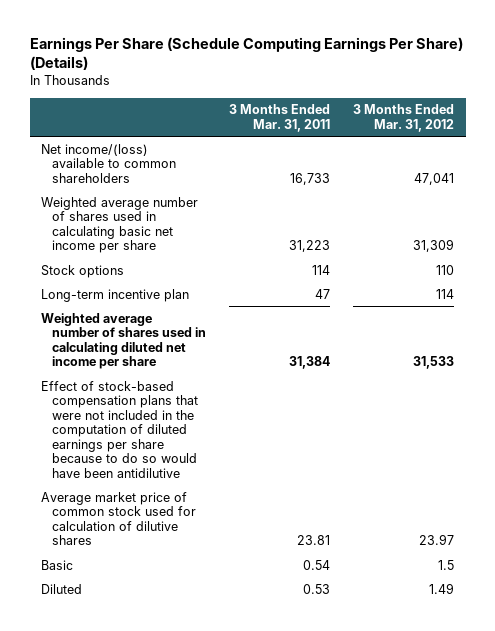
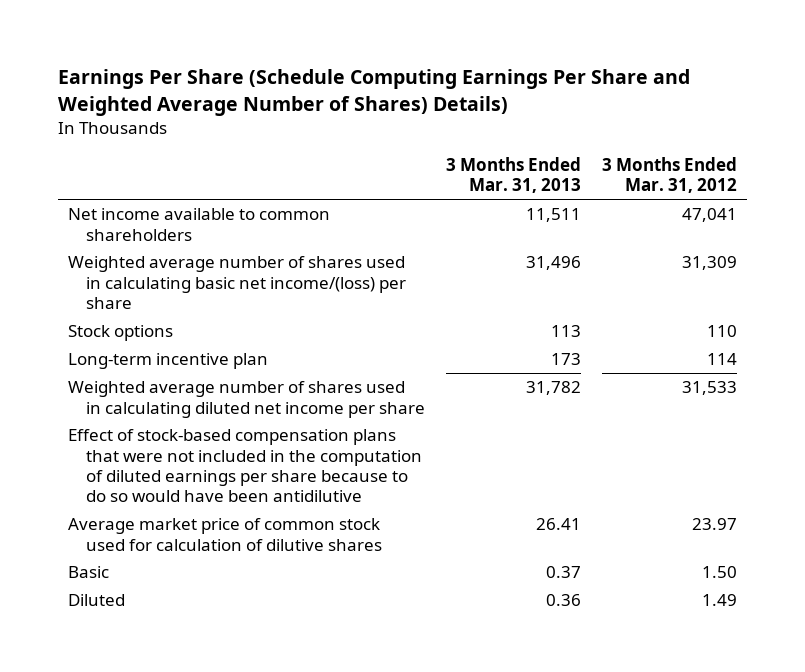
- Earnings Per Share (Schedule Computing Earnings Per Share) (Details)
+ Earnings Per Share (Schedule Computing Earnings Per Share and Weighted Average Number of Shares) Details)
- | 3 Months Ended Mar. 31, 2011 | 3 Months Ended Mar. 31, 2012
+ | 3 Months Ended Mar. 31, 2013 | 3 Months Ended Mar. 31, 2012
- Net income/(loss) available to common shareholders | 16,733 | 47,041
- Weighted average number of shares used in calculating basic net income per share | 31,223 | 31,309
+ Net income available to common shareholders | 11,511 | 47,041
+ Weighted average number of shares used in calculating basic net income/(loss) per share | 31,496 | 31,309
- Basic | 0.54 | 1.5
+ Basic | 0.37 | 1.50

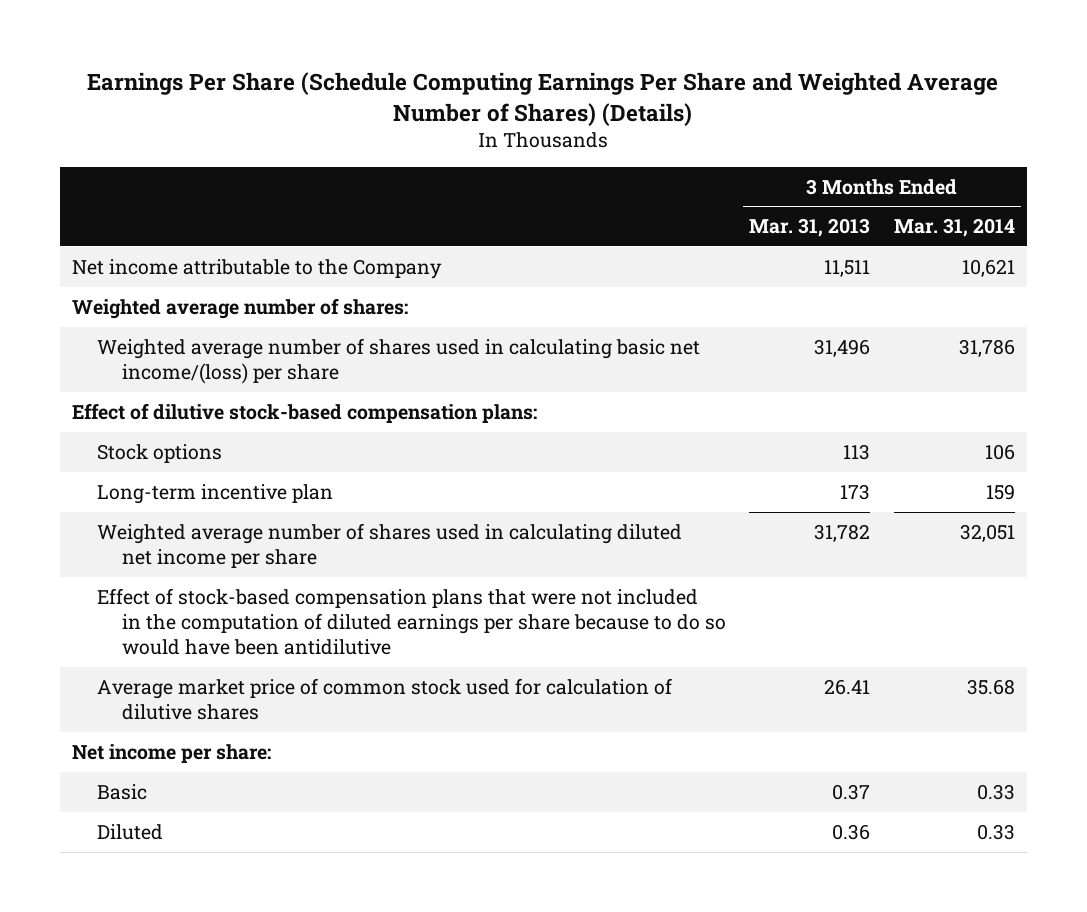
- Earnings Per Share (Schedule Computing Earnings Per Share and Weighted Average Number of Shares) Details)
+ Earnings Per Share (Schedule Computing Earnings Per Share and Weighted Average Number of Shares) (Details)
- | 3 Months Ended Mar. 31, 2013 | 3 Months Ended Mar. 31, 2012
+ | 3 Months Ended Mar. 31, 2013 | 3 Months Ended Mar. 31, 2014
- Net income available to common shareholders | 11,511 | 47,041
+ Net income attributable to the Company | 11,511 | 10,621
+ Weighted average number of shares:
+ Effect of dilutive stock-based compensation plans:
+ Net income per share:

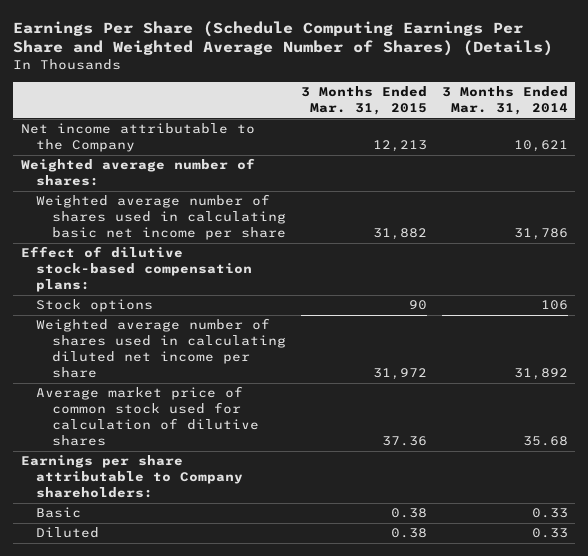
- | 3 Months Ended Mar. 31, 2013 | 3 Months Ended Mar. 31, 2014
+ | 3 Months Ended Mar. 31, 2015 | 3 Months Ended Mar. 31, 2014
- Weighted average number of shares used in calculating basic net income/(loss) per share | 31,496 | 31,786
+ Weighted average number of shares used in calculating basic net income per share | 31,882 | 31,786
- Long-term incentive plan | 173 | 159
- Weighted average number of shares used in calculating diluted net income per share | 31,782 | 32,051
- Effect of stock-based compensation plans that were not included in the computation of diluted earnings per share because to do so would have been antidilutive
+ Weighted average number of shares used in calculating diluted net income per share | 31,972 | 31,892
- Net income per share:
+ Earnings per share attributable to Company shareholders:

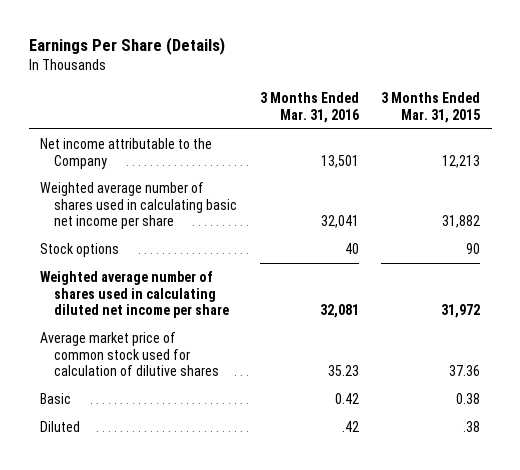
- Earnings Per Share (Schedule Computing Earnings Per Share and Weighted Average Number of Shares) (Details)
+ Earnings Per Share (Details)
- | 3 Months Ended Mar. 31, 2015 | 3 Months Ended Mar. 31, 2014
+ | 3 Months Ended Mar. 31, 2016 | 3 Months Ended Mar. 31, 2015
- Weighted average number of shares:
- Effect of dilutive stock-based compensation plans:
- Earnings per share attributable to Company shareholders:
- Diluted | 0.38 | 0.33
+ Diluted | .42 | .38

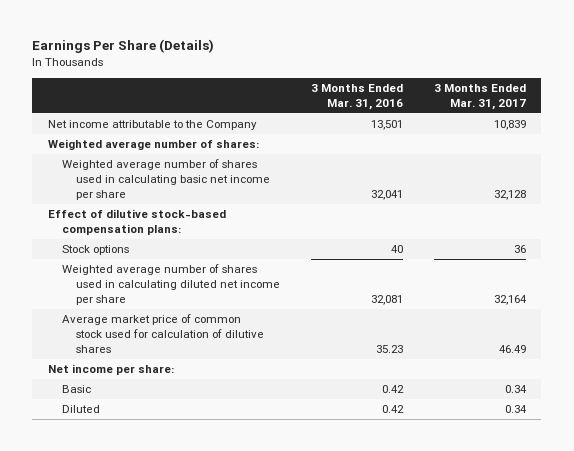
- | 3 Months Ended Mar. 31, 2016 | 3 Months Ended Mar. 31, 2015
+ | 3 Months Ended Mar. 31, 2016 | 3 Months Ended Mar. 31, 2017
+ Weighted average number of shares:
+ Effect of dilutive stock-based compensation plans:
+ Net income per share:
- Diluted | .42 | .38
+ Diluted | 0.42 | 0.34

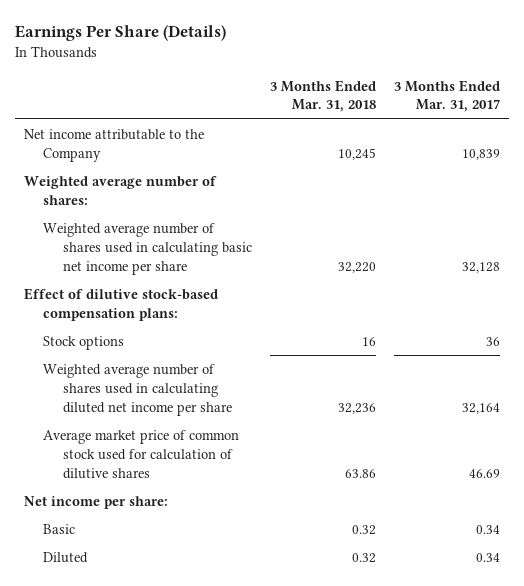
- | 3 Months Ended Mar. 31, 2016 | 3 Months Ended Mar. 31, 2017
+ | 3 Months Ended Mar. 31, 2018 | 3 Months Ended Mar. 31, 2017
- Average market price of common stock used for calculation of dilutive shares | 35.23 | 46.49
+ Average market price of common stock used for calculation of dilutive shares | 63.86 | 46.69

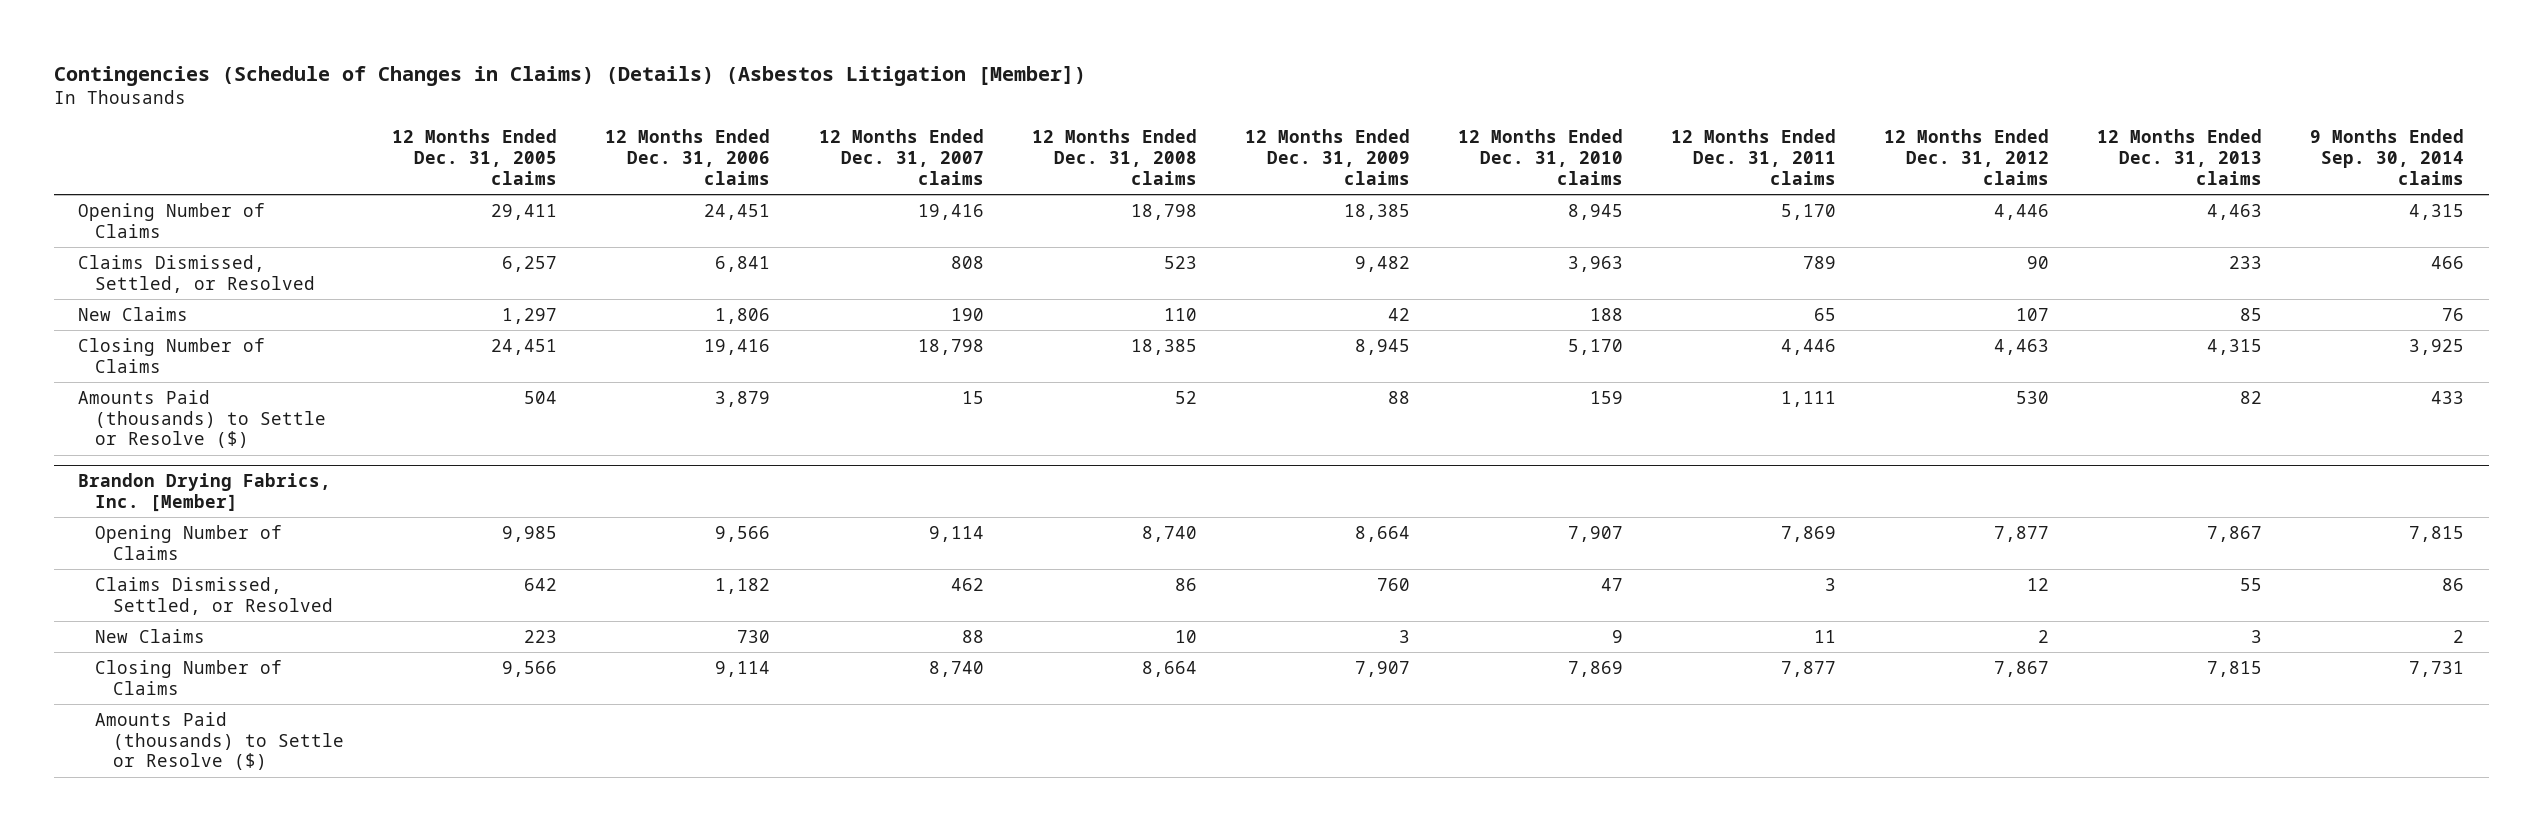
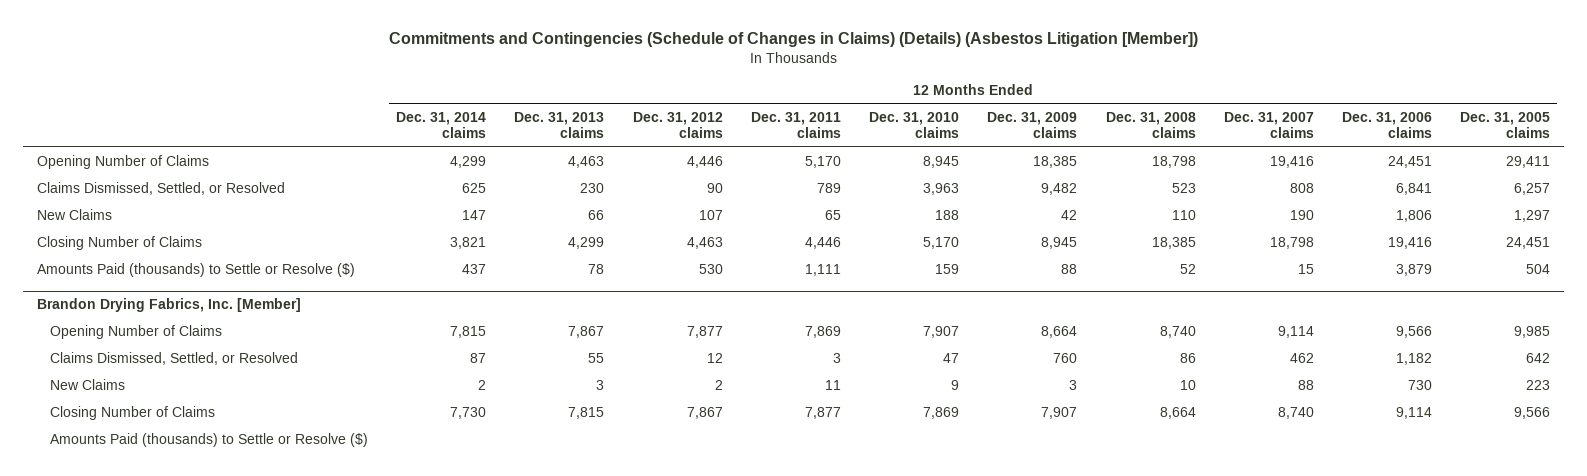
- Contingencies (Schedule of Changes in Claims) (Details) (Asbestos Litigation [Member])
+ Commitments and Contingencies (Schedule of Changes in Claims) (Details) (Asbestos Litigation [Member])
- | 12 Months Ended Dec. 31, 2005 claims | 12 Months Ended Dec. 31, 2006 claims | 12 Months Ended Dec. 31, 2007 claims | 12 Months Ended Dec. 31, 2008 claims | 12 Months Ended Dec. 31, 2009 claims | 12 Months Ended Dec. 31, 2010 claims | 12 Months Ended Dec. 31, 2011 claims | 12 Months Ended Dec. 31, 2012 claims | 12 Months Ended Dec. 31, 2013 claims | 9 Months Ended Sep. 30, 2014 claims
+ | 12 Months Ended Dec. 31, 2014 claims | 12 Months Ended Dec. 31, 2013 claims | 12 Months Ended Dec. 31, 2012 claims | 12 Months Ended Dec. 31, 2011 claims | 12 Months Ended Dec. 31, 2010 claims | 12 Months Ended Dec. 31, 2009 claims | 12 Months Ended Dec. 31, 2008 claims | 12 Months Ended Dec. 31, 2007 claims | 12 Months Ended Dec. 31, 2006 claims | 12 Months Ended Dec. 31, 2005 claims
- Claims Dismissed, Settled, or Resolved | 6,257 | 6,841 | 808 | 523 | 9,482 | 3,963 | 789 | 90 | 233 | 466
- New Claims | 1,297 | 1,806 | 190 | 110 | 42 | 188 | 65 | 107 | 85 | 76
- Closing Number of Claims | 24,451 | 19,416 | 18,798 | 18,385 | 8,945 | 5,170 | 4,446 | 4,463 | 4,315 | 3,925
- Amounts Paid (thousands) to Settle or Resolve ($) | 504 | 3,879 | 15 | 52 | 88 | 159 | 1,111 | 530 | 82 | 433
+ Claims Dismissed, Settled, or Resolved | 625 | 230 | 90 | 789 | 3,963 | 9,482 | 523 | 808 | 6,841 | 6,257
+ New Claims | 147 | 66 | 107 | 65 | 188 | 42 | 110 | 190 | 1,806 | 1,297
+ Closing Number of Claims | 3,821 | 4,299 | 4,463 | 4,446 | 5,170 | 8,945 | 18,385 | 18,798 | 19,416 | 24,451
+ Amounts Paid (thousands) to Settle or Resolve ($) | 437 | 78 | 530 | 1,111 | 159 | 88 | 52 | 15 | 3,879 | 504

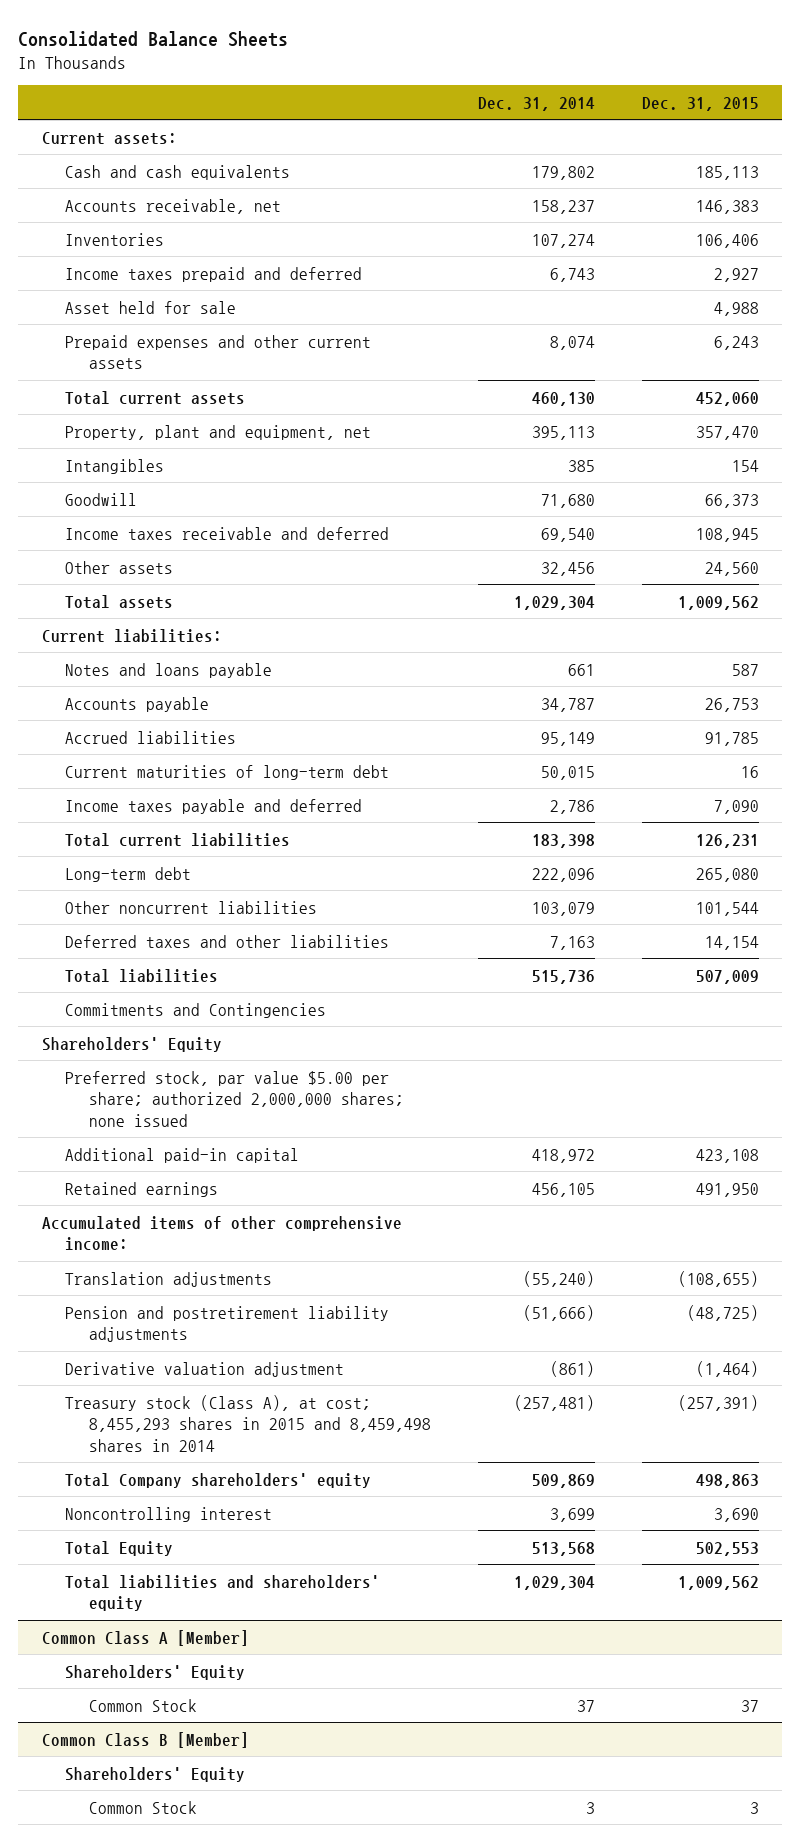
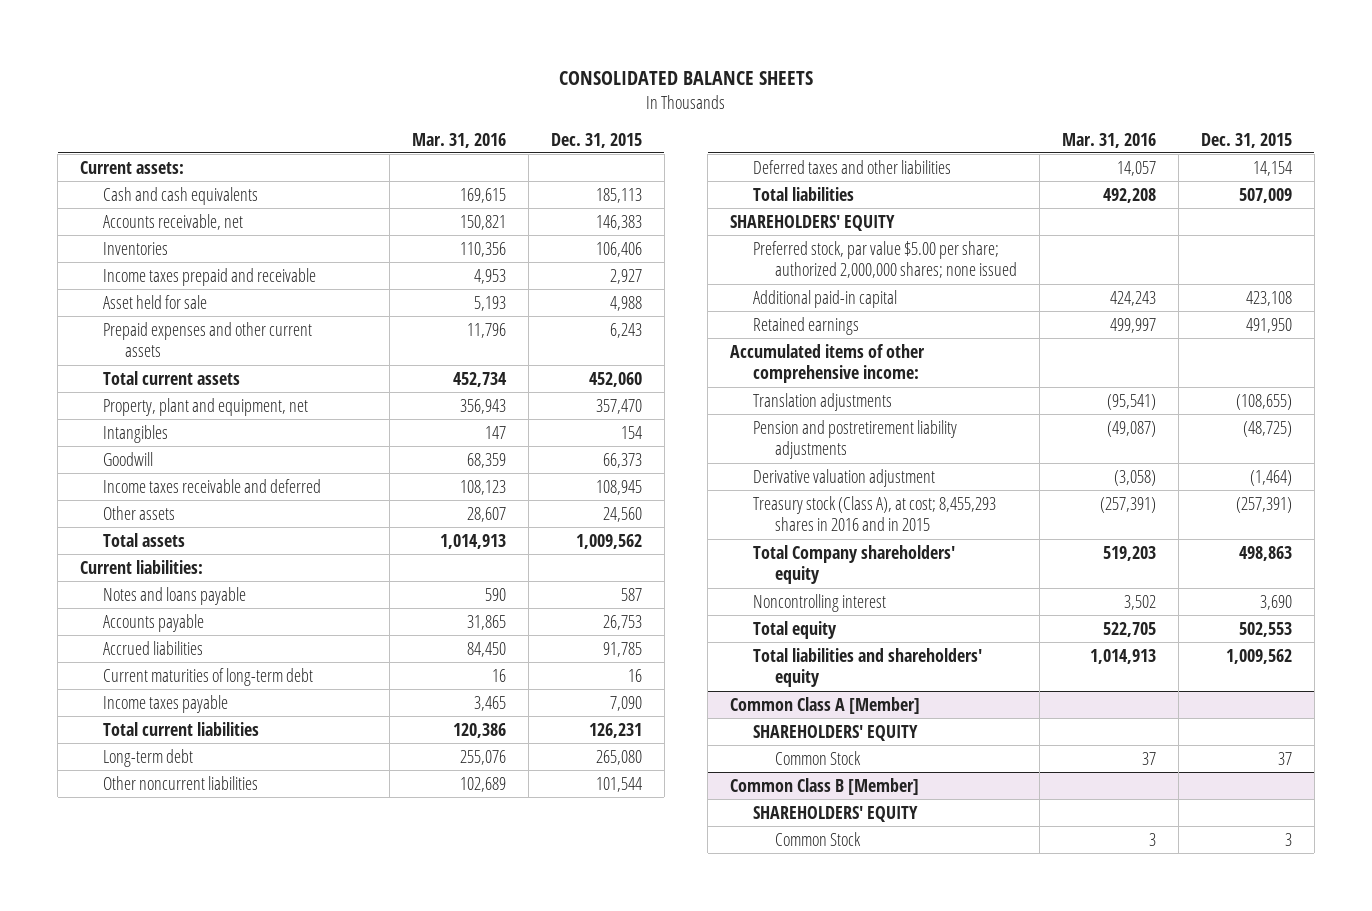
- Consolidated Balance Sheets
+ CONSOLIDATED BALANCE SHEETS
- | Dec. 31, 2014 | Dec. 31, 2015
+ | Mar. 31, 2016 | Dec. 31, 2015
- Income taxes prepaid and deferred | 6,743 | 2,927
+ Income taxes prepaid and receivable | 4,953 | 2,927
- Income taxes payable and deferred | 2,786 | 7,090
+ Income taxes payable | 3,465 | 7,090
- Commitments and Contingencies
- Shareholders' Equity
+ SHAREHOLDERS' EQUITY
- Treasury stock (Class A), at cost; 8,455,293 shares in 2015 and 8,459,498 shares in 2014 | (257,481) | (257,391)
+ Treasury stock (Class A), at cost; 8,455,293 shares in 2016 and in 2015 | (257,391) | (257,391)
- Total Equity | 513,568 | 502,553
+ Total equity | 522,705 | 502,553
@ Common Class A [Member]
- Shareholders' Equity
+ SHAREHOLDERS' EQUITY
@ Common Class B [Member]
- Shareholders' Equity
+ SHAREHOLDERS' EQUITY

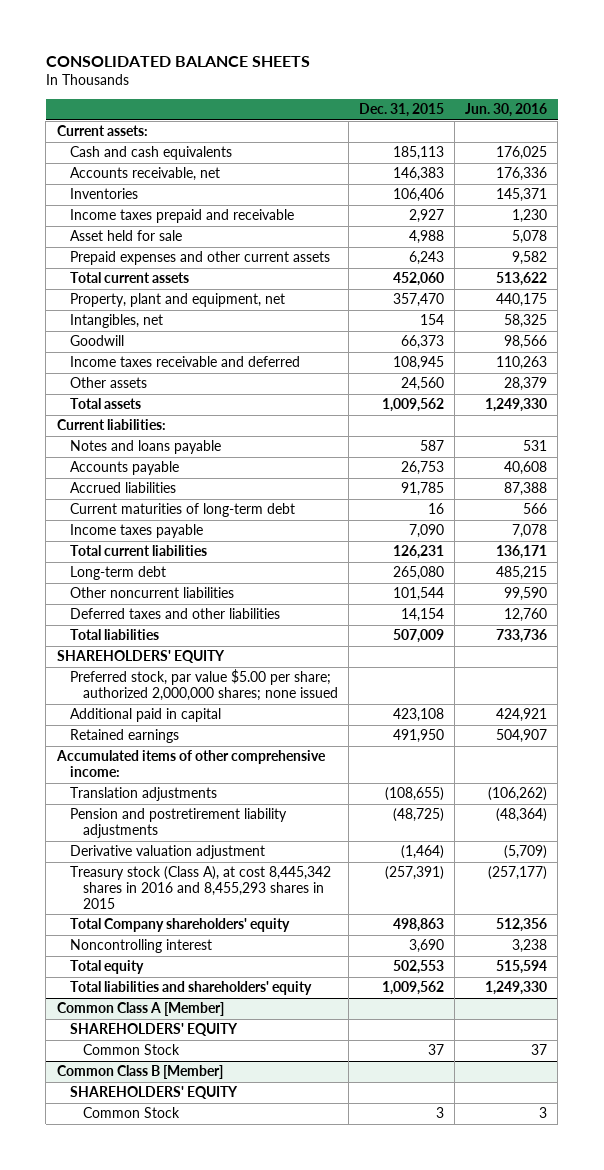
- | Mar. 31, 2016 | Dec. 31, 2015
+ | Dec. 31, 2015 | Jun. 30, 2016
- Intangibles | 147 | 154
+ Intangibles, net | 154 | 58,325
- Additional paid-in capital | 424,243 | 423,108
+ Additional paid in capital | 423,108 | 424,921
- Treasury stock (Class A), at cost; 8,455,293 shares in 2016 and in 2015 | (257,391) | (257,391)
+ Treasury stock (Class A), at cost 8,445,342 shares in 2016 and 8,455,293 shares in 2015 | (257,391) | (257,177)

